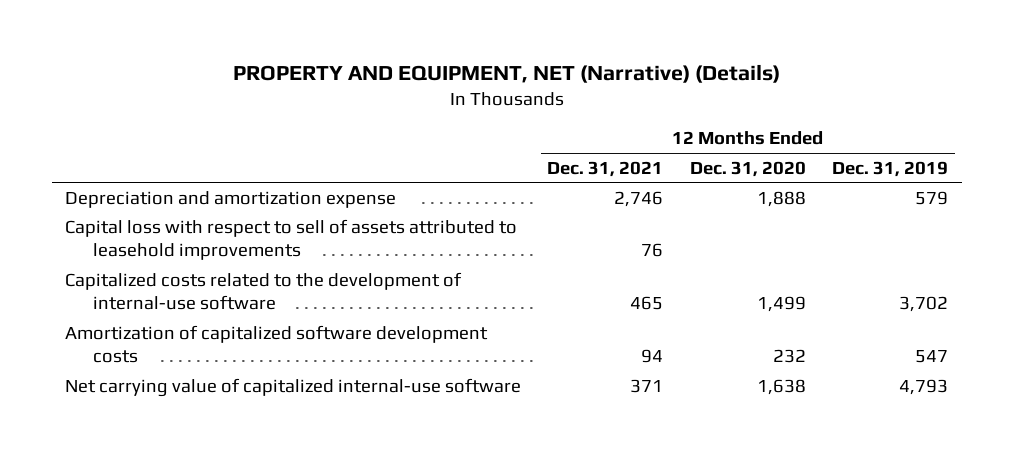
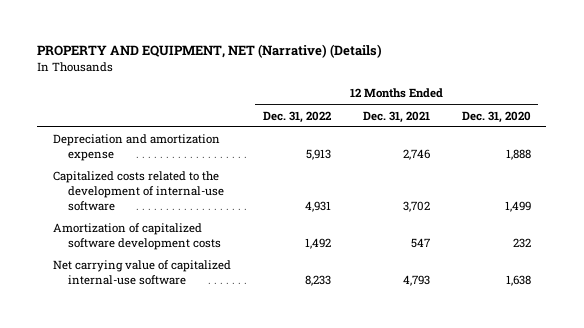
- | 12 Months Ended Dec. 31, 2021 | 12 Months Ended Dec. 31, 2020 | 12 Months Ended Dec. 31, 2019
+ | 12 Months Ended Dec. 31, 2022 | 12 Months Ended Dec. 31, 2021 | 12 Months Ended Dec. 31, 2020
- Capital loss with respect to sell of assets attributed to leasehold improvements | 76 | |
- Capitalized costs related to the development of internal-use software | 465 | 1,499 | 3,702
- Amortization of capitalized software development costs | 94 | 232 | 547
- Net carrying value of capitalized internal-use software | 371 | 1,638 | 4,793
+ Capitalized costs related to the development of internal-use software | 4,931 | 3,702 | 1,499
+ Amortization of capitalized software development costs | 1,492 | 547 | 232
+ Net carrying value of capitalized internal-use software | 8,233 | 4,793 | 1,638

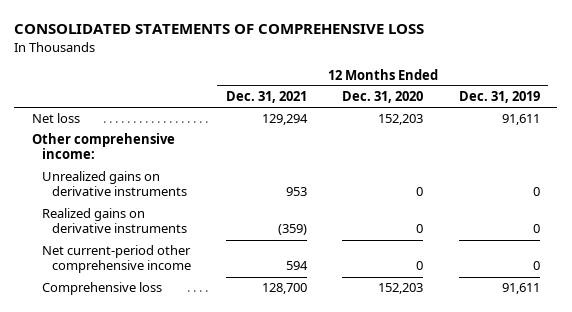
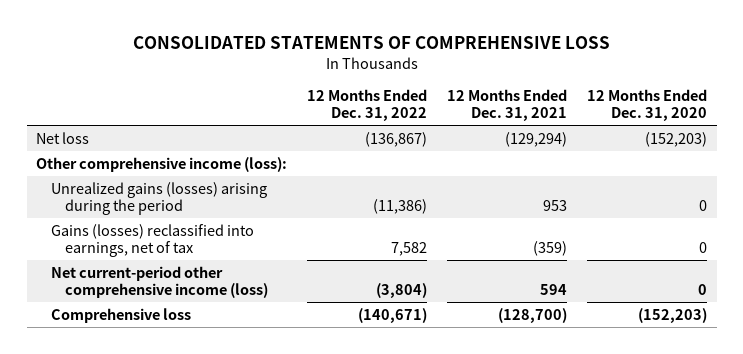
- | 12 Months Ended Dec. 31, 2021 | 12 Months Ended Dec. 31, 2020 | 12 Months Ended Dec. 31, 2019
+ | 12 Months Ended Dec. 31, 2022 | 12 Months Ended Dec. 31, 2021 | 12 Months Ended Dec. 31, 2020
- Net loss | 129,294 | 152,203 | 91,611
- Other comprehensive income:
- Unrealized gains on derivative instruments | 953 | 0 | 0
- Realized gains on derivative instruments | (359) | 0 | 0
- Net current-period other comprehensive income | 594 | 0 | 0
- Comprehensive loss | 128,700 | 152,203 | 91,611
+ Net loss | (136,867) | (129,294) | (152,203)
+ Other comprehensive income (loss):
+ Unrealized gains (losses) arising during the period | (11,386) | 953 | 0
+ Gains (losses) reclassified into earnings, net of tax | 7,582 | (359) | 0
+ Net current-period other comprehensive income (loss) | (3,804) | 594 | 0
+ Comprehensive loss | (140,671) | (128,700) | (152,203)

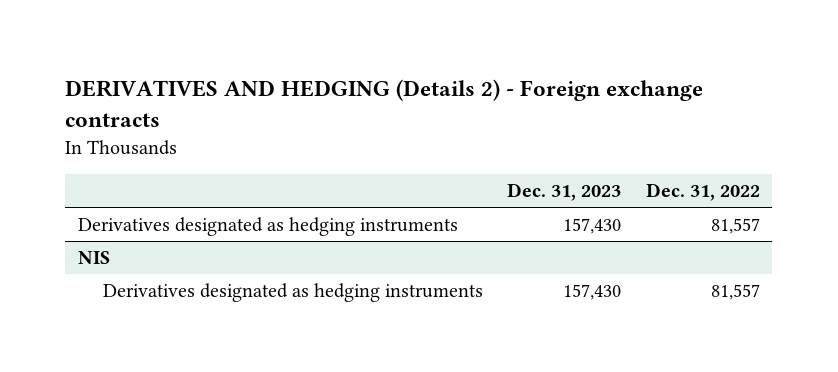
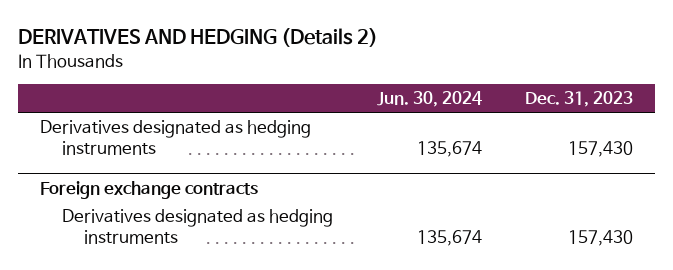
- DERIVATIVES AND HEDGING (Details 2) - Foreign exchange contracts
+ DERIVATIVES AND HEDGING (Details 2)
- | Dec. 31, 2023 | Dec. 31, 2022
+ | Jun. 30, 2024 | Dec. 31, 2023
- NIS
+ Foreign exchange contracts

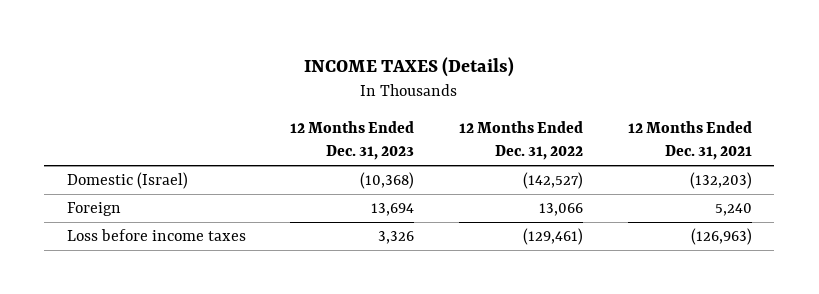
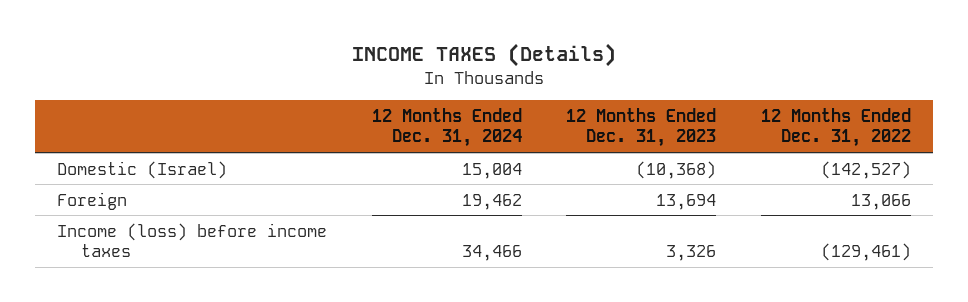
- | 12 Months Ended Dec. 31, 2023 | 12 Months Ended Dec. 31, 2022 | 12 Months Ended Dec. 31, 2021
+ | 12 Months Ended Dec. 31, 2024 | 12 Months Ended Dec. 31, 2023 | 12 Months Ended Dec. 31, 2022
- Loss before income taxes | 3,326 | (129,461) | (126,963)
+ Income (loss) before income taxes | 34,466 | 3,326 | (129,461)

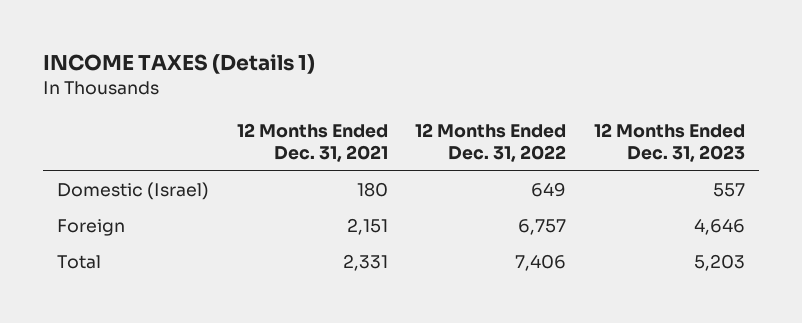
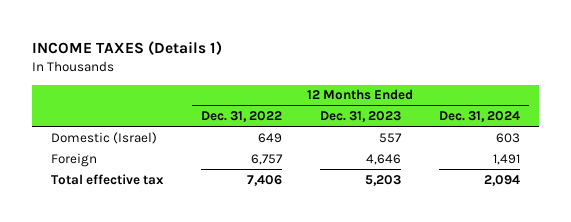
- | 12 Months Ended Dec. 31, 2021 | 12 Months Ended Dec. 31, 2022 | 12 Months Ended Dec. 31, 2023
+ | 12 Months Ended Dec. 31, 2022 | 12 Months Ended Dec. 31, 2023 | 12 Months Ended Dec. 31, 2024
- Total | 2,331 | 7,406 | 5,203
+ Total effective tax | 7,406 | 5,203 | 2,094

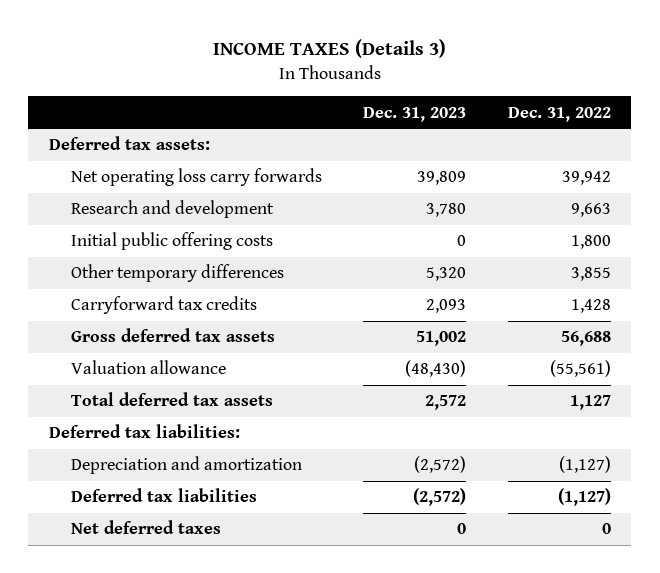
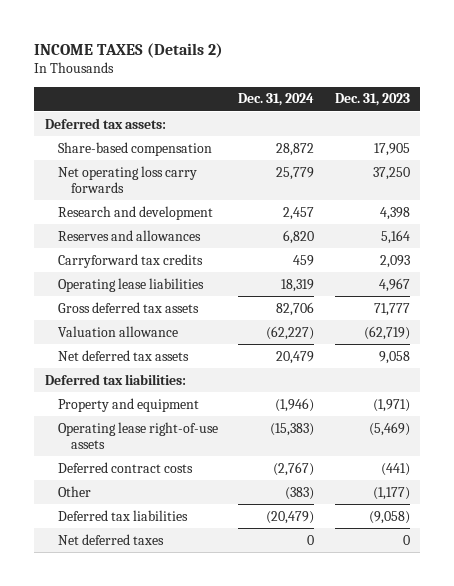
- INCOME TAXES (Details 3)
+ INCOME TAXES (Details 2)
- | Dec. 31, 2023 | Dec. 31, 2022
+ | Dec. 31, 2024 | Dec. 31, 2023
- Net operating loss carry forwards | 39,809 | 39,942
- Research and development | 3,780 | 9,663
- Initial public offering costs | 0 | 1,800
- Other temporary differences | 5,320 | 3,855
+ Share-based compensation | 28,872 | 17,905
+ Net operating loss carry forwards | 25,779 | 37,250
+ Research and development | 2,457 | 4,398
+ Reserves and allowances | 6,820 | 5,164
- Gross deferred tax assets | 51,002 | 56,688
- Valuation allowance | (48,430) | (55,561)
- Total deferred tax assets | 2,572 | 1,127
+ Operating lease liabilities | 18,319 | 4,967
+ Gross deferred tax assets | 82,706 | 71,777
+ Valuation allowance | (62,227) | (62,719)
+ Net deferred tax assets | 20,479 | 9,058
- Depreciation and amortization | (2,572) | (1,127)
- Deferred tax liabilities | (2,572) | (1,127)
+ Property and equipment | (1,946) | (1,971)
+ Operating lease right-of-use assets | (15,383) | (5,469)
+ Deferred contract costs | (2,767) | (441)
+ Other | (383) | (1,177)
+ Deferred tax liabilities | (20,479) | (9,058)

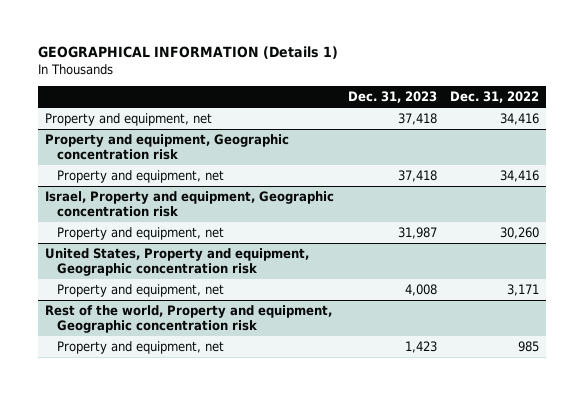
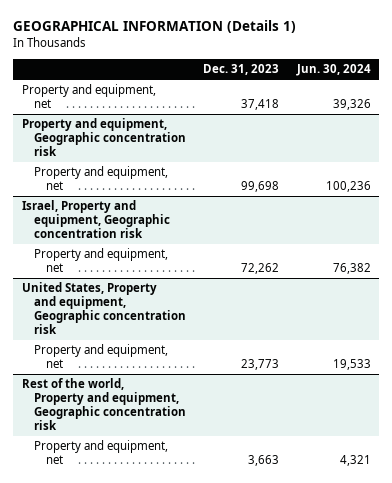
- | Dec. 31, 2023 | Dec. 31, 2022
+ | Dec. 31, 2023 | Jun. 30, 2024
@ Property and equipment, Geographic concentration risk
- Property and equipment, net | 37,418 | 34,416
+ Property and equipment, net | 99,698 | 100,236
@ Israel, Property and equipment, Geographic concentration risk
- Property and equipment, net | 31,987 | 30,260
+ Property and equipment, net | 72,262 | 76,382
@ United States, Property and equipment, Geographic concentration risk
- Property and equipment, net | 4,008 | 3,171
+ Property and equipment, net | 23,773 | 19,533
@ Rest of the world, Property and equipment, Geographic concentration risk
- Property and equipment, net | 1,423 | 985
+ Property and equipment, net | 3,663 | 4,321

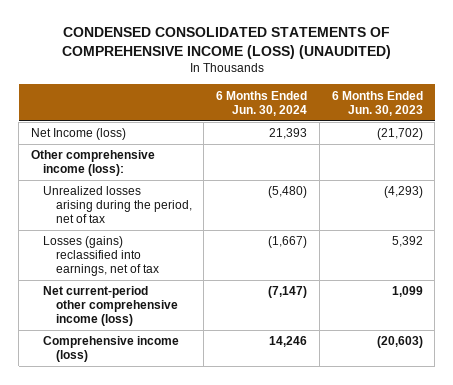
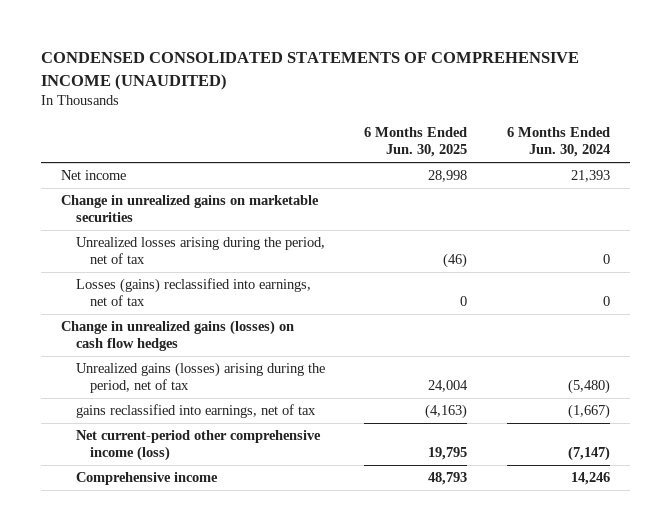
- CONDENSED CONSOLIDATED STATEMENTS OF COMPREHENSIVE INCOME (LOSS) (UNAUDITED)
+ CONDENSED CONSOLIDATED STATEMENTS OF COMPREHENSIVE INCOME (UNAUDITED)
- | 6 Months Ended Jun. 30, 2024 | 6 Months Ended Jun. 30, 2023
+ | 6 Months Ended Jun. 30, 2025 | 6 Months Ended Jun. 30, 2024
- Net Income (loss) | 21,393 | (21,702)
- Other comprehensive income (loss):
- Unrealized losses arising during the period, net of tax | (5,480) | (4,293)
- Losses (gains) reclassified into earnings, net of tax | (1,667) | 5,392
+ Net income | 28,998 | 21,393
+ Change in unrealized gains on marketable securities
+ Unrealized losses arising during the period, net of tax | (46) | 0
+ Losses (gains) reclassified into earnings, net of tax | 0 | 0
+ Change in unrealized gains (losses) on cash flow hedges
+ Unrealized gains (losses) arising during the period, net of tax | 24,004 | (5,480)
+ gains reclassified into earnings, net of tax | (4,163) | (1,667)
- Comprehensive income (loss) | 14,246 | (20,603)
+ Comprehensive income | 48,793 | 14,246

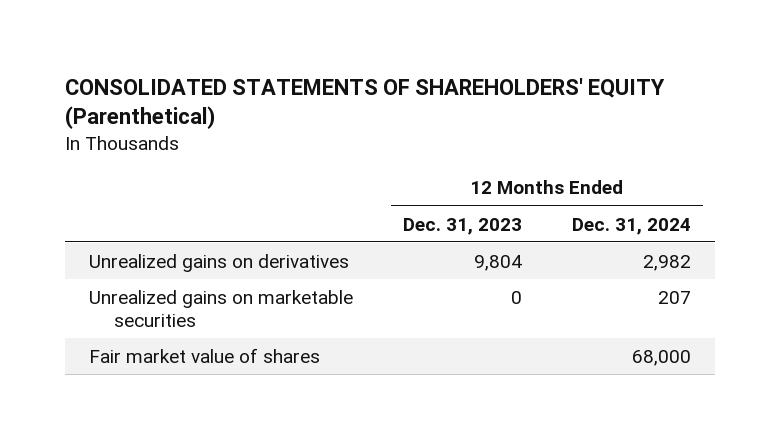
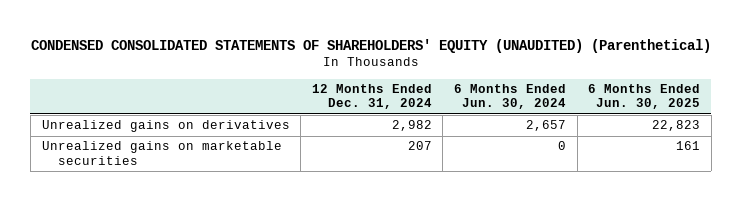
- CONSOLIDATED STATEMENTS OF SHAREHOLDERS' EQUITY (Parenthetical)
+ CONDENSED CONSOLIDATED STATEMENTS OF SHAREHOLDERS' EQUITY (UNAUDITED) (Parenthetical)
- | 12 Months Ended Dec. 31, 2023 | 12 Months Ended Dec. 31, 2024
+ | 12 Months Ended Dec. 31, 2024 | 6 Months Ended Jun. 30, 2024 | 6 Months Ended Jun. 30, 2025
- Fair market value of shares | | 68,000

